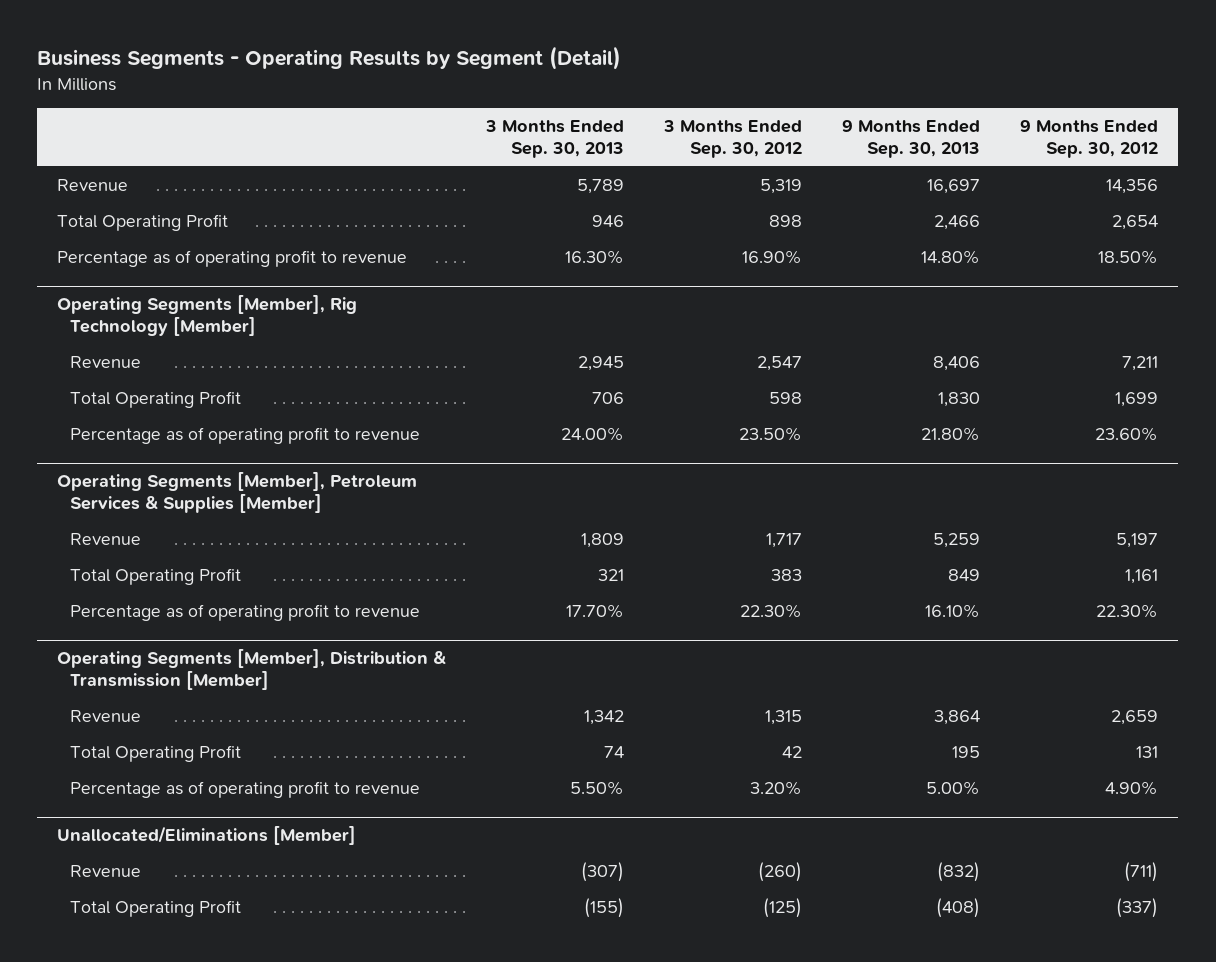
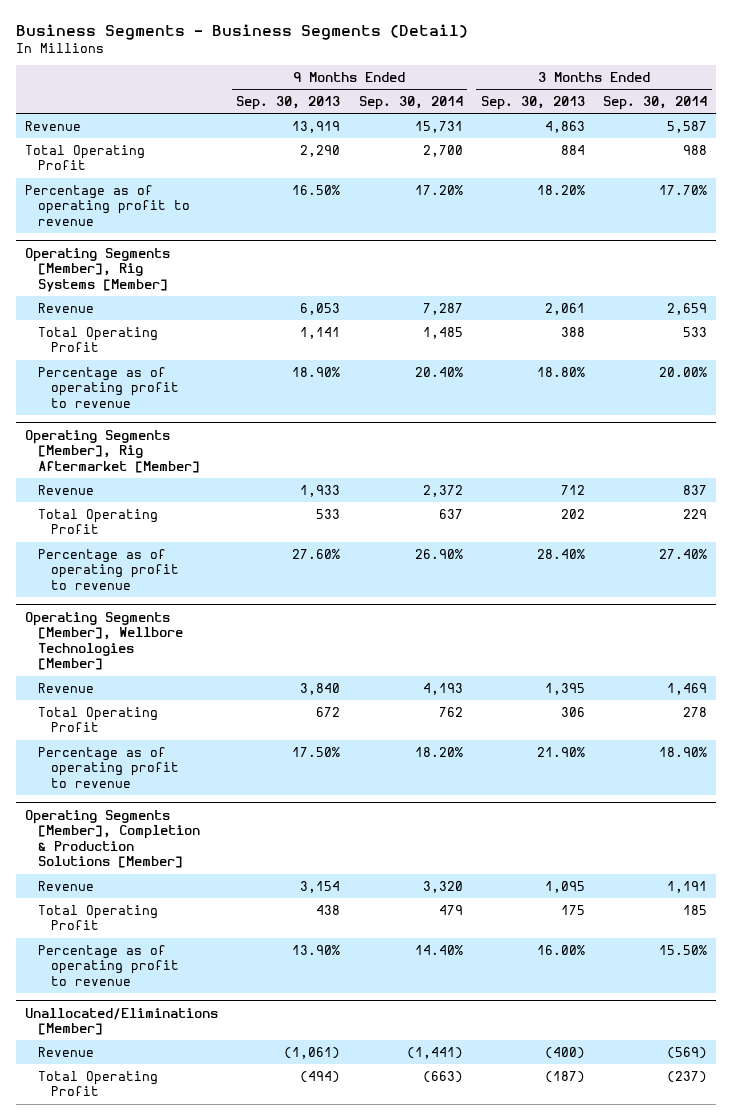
- Business Segments - Operating Results by Segment (Detail)
+ Business Segments - Business Segments (Detail)
- | 3 Months Ended Sep. 30, 2013 | 3 Months Ended Sep. 30, 2012 | 9 Months Ended Sep. 30, 2013 | 9 Months Ended Sep. 30, 2012
+ | 9 Months Ended Sep. 30, 2013 | 9 Months Ended Sep. 30, 2014 | 3 Months Ended Sep. 30, 2013 | 3 Months Ended Sep. 30, 2014
- Revenue | 5,789 | 5,319 | 16,697 | 14,356
- Total Operating Profit | 946 | 898 | 2,466 | 2,654
- Percentage as of operating profit to revenue | 16.30% | 16.90% | 14.80% | 18.50%
- Operating Segments [Member], Rig Technology [Member]
- Revenue | 2,945 | 2,547 | 8,406 | 7,211
- Total Operating Profit | 706 | 598 | 1,830 | 1,699
- Percentage as of operating profit to revenue | 24.00% | 23.50% | 21.80% | 23.60%
- Operating Segments [Member], Petroleum Services & Supplies [Member]
- Revenue | 1,809 | 1,717 | 5,259 | 5,197
- Total Operating Profit | 321 | 383 | 849 | 1,161
- Percentage as of operating profit to revenue | 17.70% | 22.30% | 16.10% | 22.30%
- Operating Segments [Member], Distribution & Transmission [Member]
- Revenue | 1,342 | 1,315 | 3,864 | 2,659
- Total Operating Profit | 74 | 42 | 195 | 131
- Percentage as of operating profit to revenue | 5.50% | 3.20% | 5.00% | 4.90%
+ Revenue | 13,919 | 15,731 | 4,863 | 5,587
+ Total Operating Profit | 2,290 | 2,700 | 884 | 988
+ Percentage as of operating profit to revenue | 16.50% | 17.20% | 18.20% | 17.70%
+ Operating Segments [Member], Rig Systems [Member]
+ Revenue | 6,053 | 7,287 | 2,061 | 2,659
+ Total Operating Profit | 1,141 | 1,485 | 388 | 533
+ Percentage as of operating profit to revenue | 18.90% | 20.40% | 18.80% | 20.00%
+ Operating Segments [Member], Rig Aftermarket [Member]
+ Revenue | 1,933 | 2,372 | 712 | 837
+ Total Operating Profit | 533 | 637 | 202 | 229
+ Percentage as of operating profit to revenue | 27.60% | 26.90% | 28.40% | 27.40%
+ Operating Segments [Member], Wellbore Technologies [Member]
+ Revenue | 3,840 | 4,193 | 1,395 | 1,469
+ Total Operating Profit | 672 | 762 | 306 | 278
+ Percentage as of operating profit to revenue | 17.50% | 18.20% | 21.90% | 18.90%
+ Operating Segments [Member], Completion & Production Solutions [Member]
+ Revenue | 3,154 | 3,320 | 1,095 | 1,191
+ Total Operating Profit | 438 | 479 | 175 | 185
+ Percentage as of operating profit to revenue | 13.90% | 14.40% | 16.00% | 15.50%
@ Unallocated/Eliminations [Member]
- Revenue | (307) | (260) | (832) | (711)
- Total Operating Profit | (155) | (125) | (408) | (337)
+ Revenue | (1,061) | (1,441) | (400) | (569)
+ Total Operating Profit | (494) | (663) | (187) | (237)

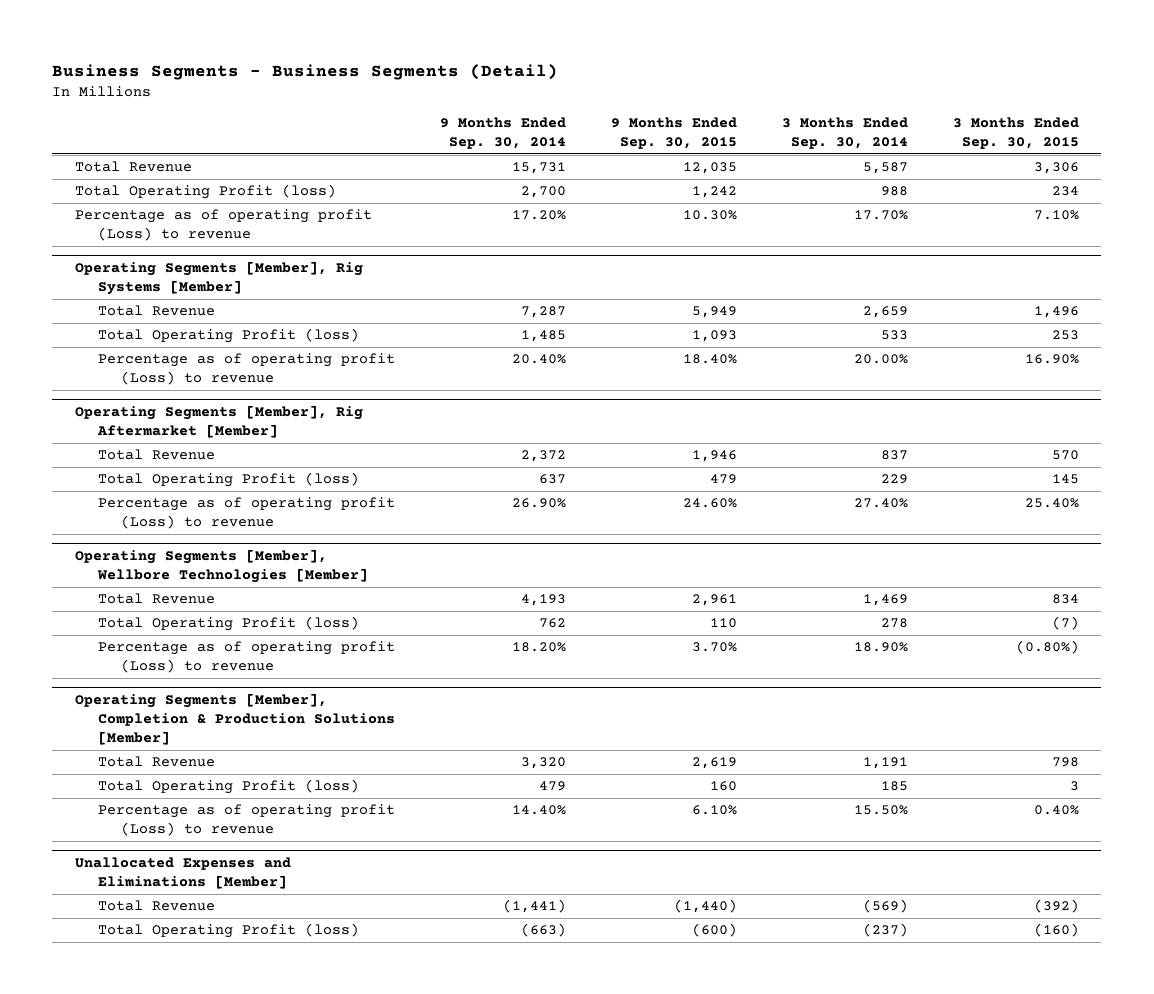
- | 9 Months Ended Sep. 30, 2013 | 9 Months Ended Sep. 30, 2014 | 3 Months Ended Sep. 30, 2013 | 3 Months Ended Sep. 30, 2014
+ | 9 Months Ended Sep. 30, 2014 | 9 Months Ended Sep. 30, 2015 | 3 Months Ended Sep. 30, 2014 | 3 Months Ended Sep. 30, 2015
- Revenue | 13,919 | 15,731 | 4,863 | 5,587
- Total Operating Profit | 2,290 | 2,700 | 884 | 988
- Percentage as of operating profit to revenue | 16.50% | 17.20% | 18.20% | 17.70%
+ Total Revenue | 15,731 | 12,035 | 5,587 | 3,306
+ Total Operating Profit (loss) | 2,700 | 1,242 | 988 | 234
+ Percentage as of operating profit (Loss) to revenue | 17.20% | 10.30% | 17.70% | 7.10%
@ Operating Segments [Member], Rig Systems [Member]
- Revenue | 6,053 | 7,287 | 2,061 | 2,659
- Total Operating Profit | 1,141 | 1,485 | 388 | 533
- Percentage as of operating profit to revenue | 18.90% | 20.40% | 18.80% | 20.00%
+ Total Revenue | 7,287 | 5,949 | 2,659 | 1,496
+ Total Operating Profit (loss) | 1,485 | 1,093 | 533 | 253
+ Percentage as of operating profit (Loss) to revenue | 20.40% | 18.40% | 20.00% | 16.90%
@ Operating Segments [Member], Rig Aftermarket [Member]
- Revenue | 1,933 | 2,372 | 712 | 837
- Total Operating Profit | 533 | 637 | 202 | 229
- Percentage as of operating profit to revenue | 27.60% | 26.90% | 28.40% | 27.40%
+ Total Revenue | 2,372 | 1,946 | 837 | 570
+ Total Operating Profit (loss) | 637 | 479 | 229 | 145
+ Percentage as of operating profit (Loss) to revenue | 26.90% | 24.60% | 27.40% | 25.40%
@ Operating Segments [Member], Wellbore Technologies [Member]
- Revenue | 3,840 | 4,193 | 1,395 | 1,469
- Total Operating Profit | 672 | 762 | 306 | 278
- Percentage as of operating profit to revenue | 17.50% | 18.20% | 21.90% | 18.90%
+ Total Revenue | 4,193 | 2,961 | 1,469 | 834
+ Total Operating Profit (loss) | 762 | 110 | 278 | (7)
+ Percentage as of operating profit (Loss) to revenue | 18.20% | 3.70% | 18.90% | (0.80%)
@ Operating Segments [Member], Completion & Production Solutions [Member]
- Revenue | 3,154 | 3,320 | 1,095 | 1,191
- Total Operating Profit | 438 | 479 | 175 | 185
- Percentage as of operating profit to revenue | 13.90% | 14.40% | 16.00% | 15.50%
- Unallocated/Eliminations [Member]
- Revenue | (1,061) | (1,441) | (400) | (569)
- Total Operating Profit | (494) | (663) | (187) | (237)
@ Operating Segments [Member], Completion & Production Solutions [Member]
+ Total Revenue | 3,320 | 2,619 | 1,191 | 798
+ Total Operating Profit (loss) | 479 | 160 | 185 | 3
+ Percentage as of operating profit (Loss) to revenue | 14.40% | 6.10% | 15.50% | 0.40%
+ Unallocated Expenses and Eliminations [Member]
+ Total Revenue | (1,441) | (1,440) | (569) | (392)
+ Total Operating Profit (loss) | (663) | (600) | (237) | (160)

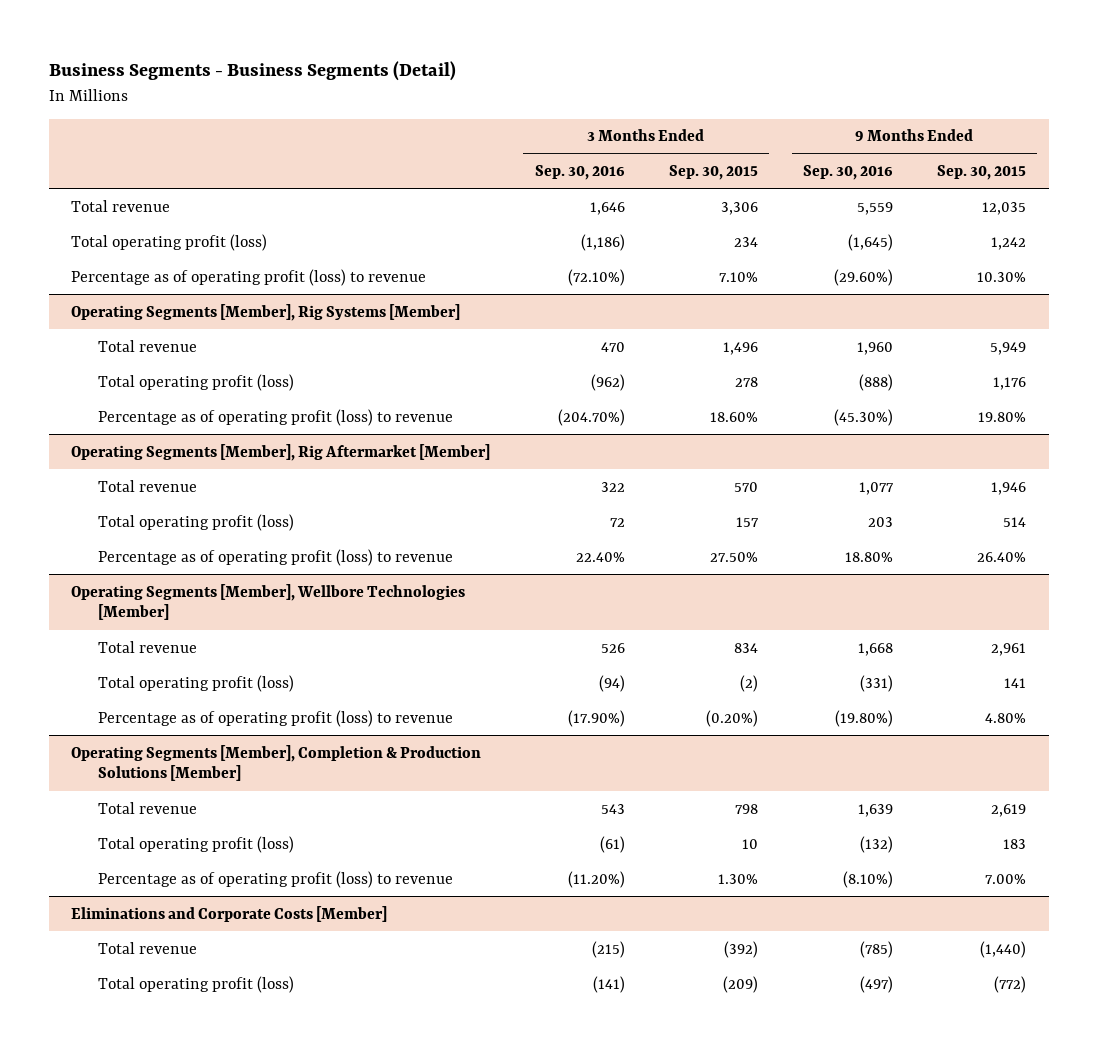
- | 9 Months Ended Sep. 30, 2014 | 9 Months Ended Sep. 30, 2015 | 3 Months Ended Sep. 30, 2014 | 3 Months Ended Sep. 30, 2015
+ | 3 Months Ended Sep. 30, 2016 | 3 Months Ended Sep. 30, 2015 | 9 Months Ended Sep. 30, 2016 | 9 Months Ended Sep. 30, 2015
- Total Revenue | 15,731 | 12,035 | 5,587 | 3,306
- Total Operating Profit (loss) | 2,700 | 1,242 | 988 | 234
- Percentage as of operating profit (Loss) to revenue | 17.20% | 10.30% | 17.70% | 7.10%
+ Total revenue | 1,646 | 3,306 | 5,559 | 12,035
+ Total operating profit (loss) | (1,186) | 234 | (1,645) | 1,242
+ Percentage as of operating profit (loss) to revenue | (72.10%) | 7.10% | (29.60%) | 10.30%
@ Operating Segments [Member], Rig Systems [Member]
- Total Revenue | 7,287 | 5,949 | 2,659 | 1,496
- Total Operating Profit (loss) | 1,485 | 1,093 | 533 | 253
- Percentage as of operating profit (Loss) to revenue | 20.40% | 18.40% | 20.00% | 16.90%
+ Total revenue | 470 | 1,496 | 1,960 | 5,949
+ Total operating profit (loss) | (962) | 278 | (888) | 1,176
+ Percentage as of operating profit (loss) to revenue | (204.70%) | 18.60% | (45.30%) | 19.80%
@ Operating Segments [Member], Rig Aftermarket [Member]
- Total Revenue | 2,372 | 1,946 | 837 | 570
- Total Operating Profit (loss) | 637 | 479 | 229 | 145
- Percentage as of operating profit (Loss) to revenue | 26.90% | 24.60% | 27.40% | 25.40%
+ Total revenue | 322 | 570 | 1,077 | 1,946
+ Total operating profit (loss) | 72 | 157 | 203 | 514
+ Percentage as of operating profit (loss) to revenue | 22.40% | 27.50% | 18.80% | 26.40%
@ Operating Segments [Member], Wellbore Technologies [Member]
- Total Revenue | 4,193 | 2,961 | 1,469 | 834
- Total Operating Profit (loss) | 762 | 110 | 278 | (7)
- Percentage as of operating profit (Loss) to revenue | 18.20% | 3.70% | 18.90% | (0.80%)
+ Total revenue | 526 | 834 | 1,668 | 2,961
+ Total operating profit (loss) | (94) | (2) | (331) | 141
+ Percentage as of operating profit (loss) to revenue | (17.90%) | (0.20%) | (19.80%) | 4.80%
@ Operating Segments [Member], Completion & Production Solutions [Member]
- Total Revenue | 3,320 | 2,619 | 1,191 | 798
- Total Operating Profit (loss) | 479 | 160 | 185 | 3
- Percentage as of operating profit (Loss) to revenue | 14.40% | 6.10% | 15.50% | 0.40%
- Unallocated Expenses and Eliminations [Member]
- Total Revenue | (1,441) | (1,440) | (569) | (392)
- Total Operating Profit (loss) | (663) | (600) | (237) | (160)
@ Operating Segments [Member], Completion & Production Solutions [Member]
+ Total revenue | 543 | 798 | 1,639 | 2,619
+ Total operating profit (loss) | (61) | 10 | (132) | 183
+ Percentage as of operating profit (loss) to revenue | (11.20%) | 1.30% | (8.10%) | 7.00%
+ Eliminations and Corporate Costs [Member]
+ Total revenue | (215) | (392) | (785) | (1,440)
+ Total operating profit (loss) | (141) | (209) | (497) | (772)

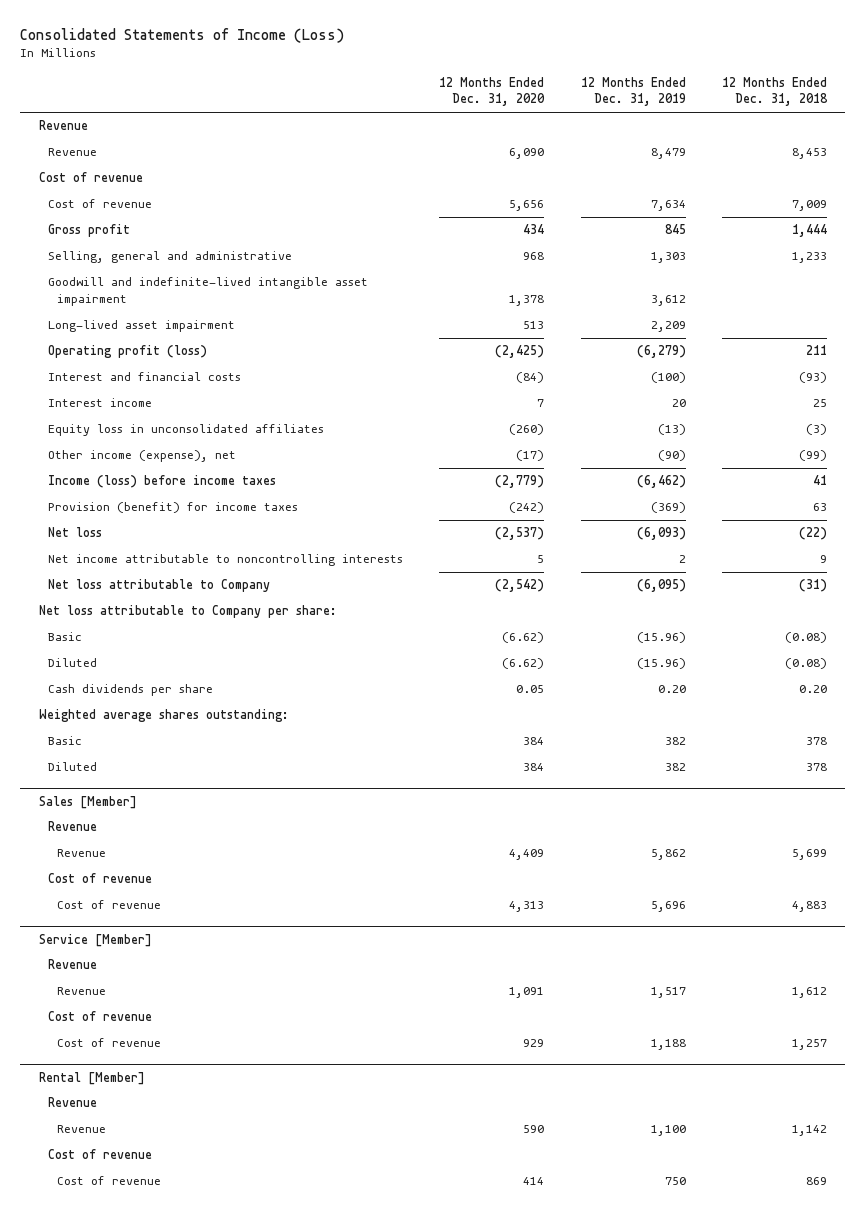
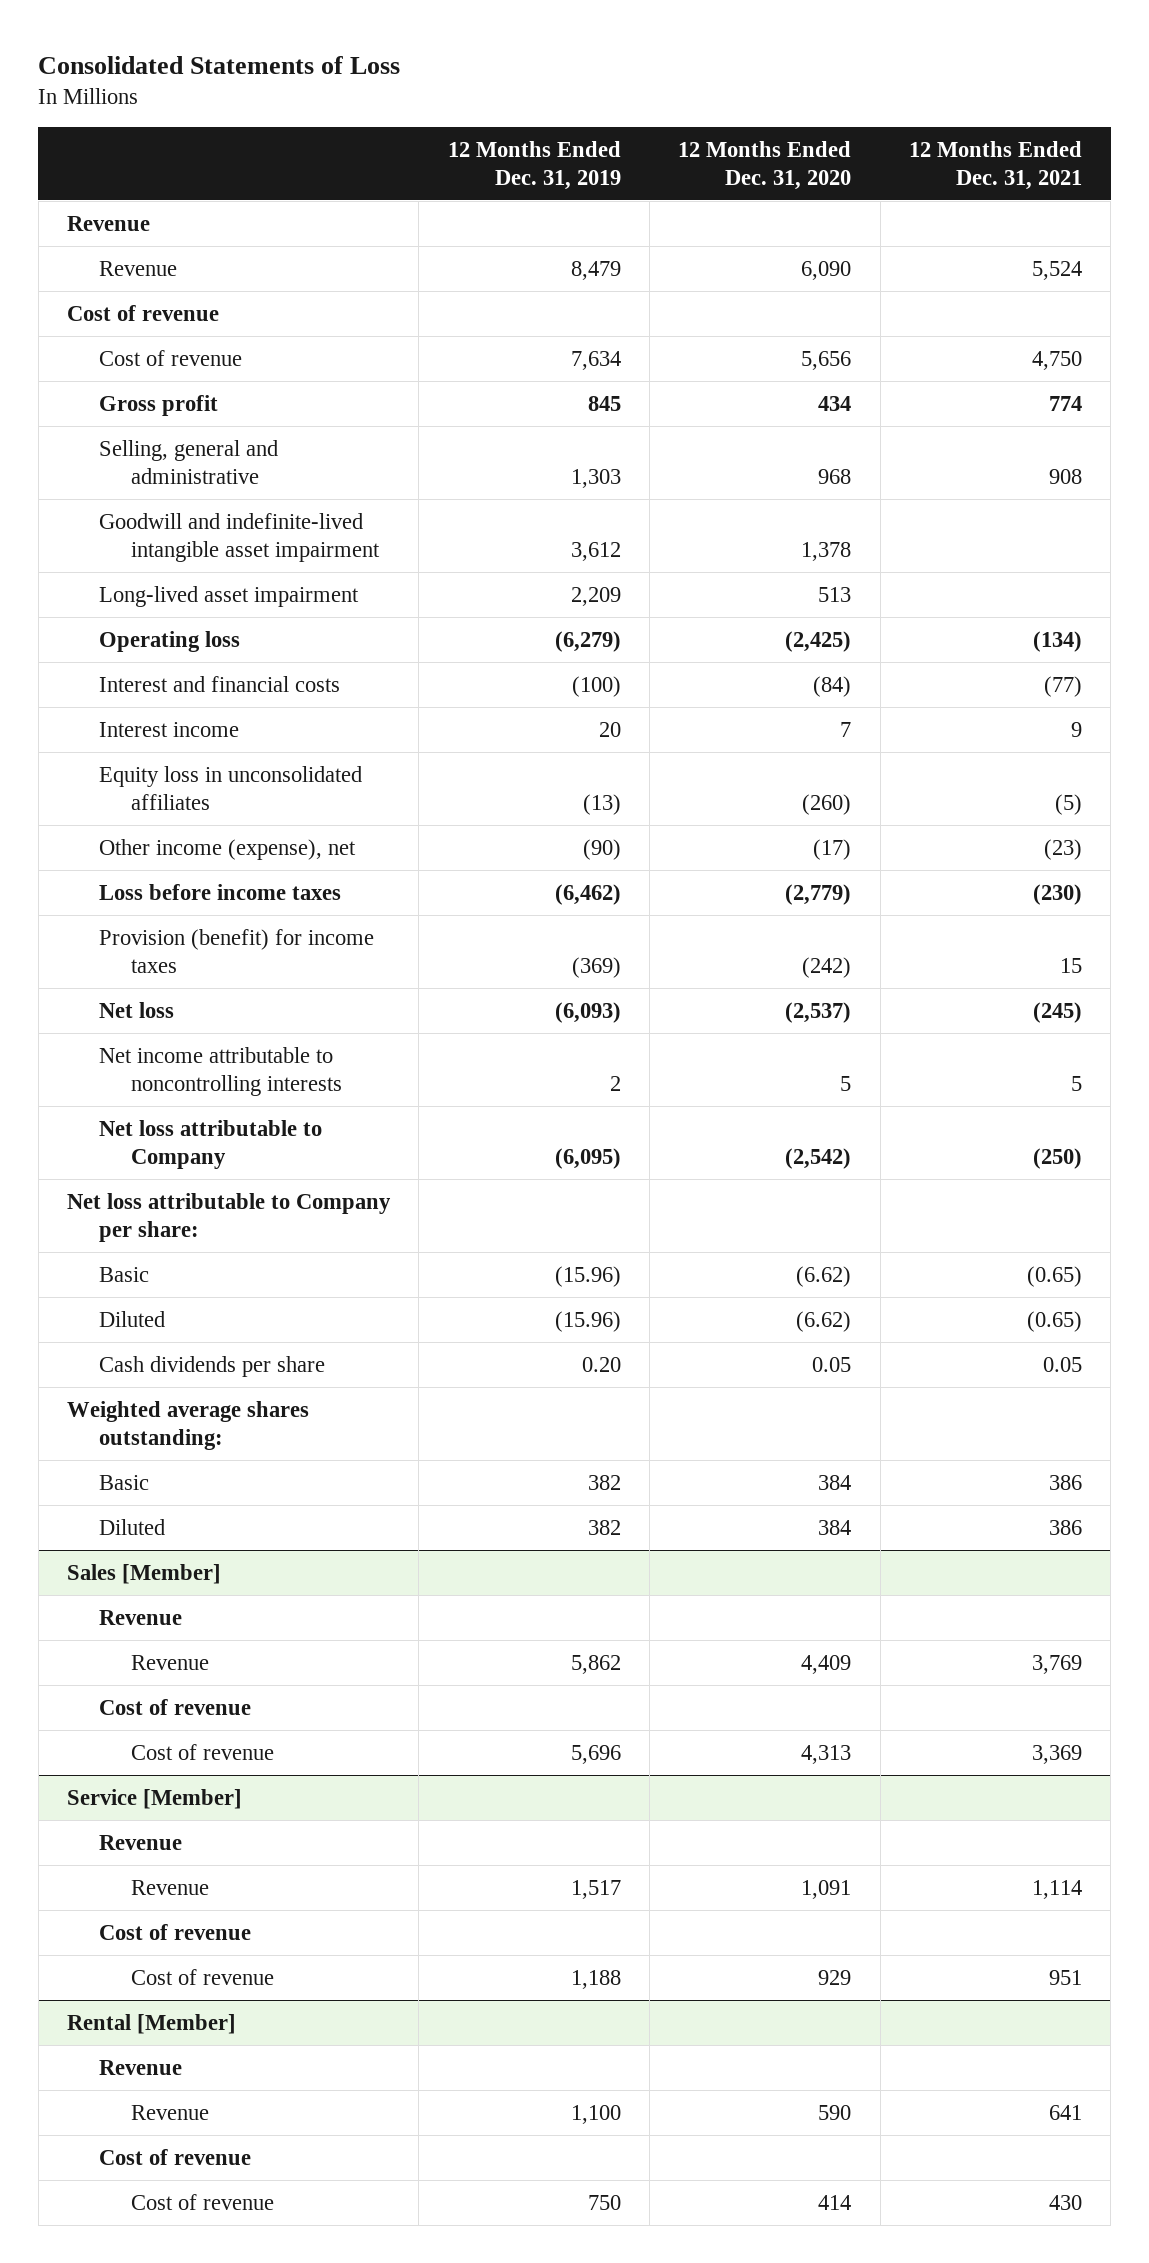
- Consolidated Statements of Income (Loss)
+ Consolidated Statements of Loss
- | 12 Months Ended Dec. 31, 2020 | 12 Months Ended Dec. 31, 2019 | 12 Months Ended Dec. 31, 2018
+ | 12 Months Ended Dec. 31, 2019 | 12 Months Ended Dec. 31, 2020 | 12 Months Ended Dec. 31, 2021
- Operating profit (loss) | (2,425) | (6,279) | 211
+ Operating loss | (6,279) | (2,425) | (134)
- Income (loss) before income taxes | (2,779) | (6,462) | 41
+ Loss before income taxes | (6,462) | (2,779) | (230)

